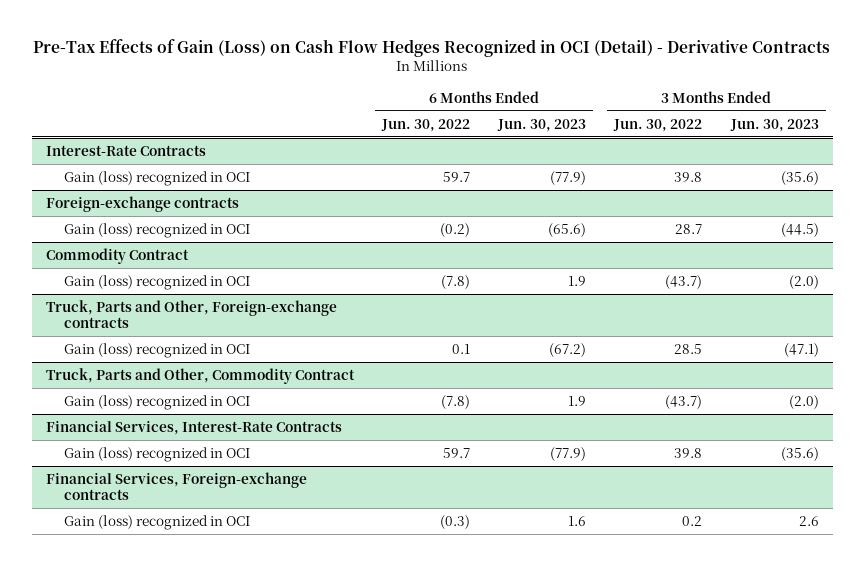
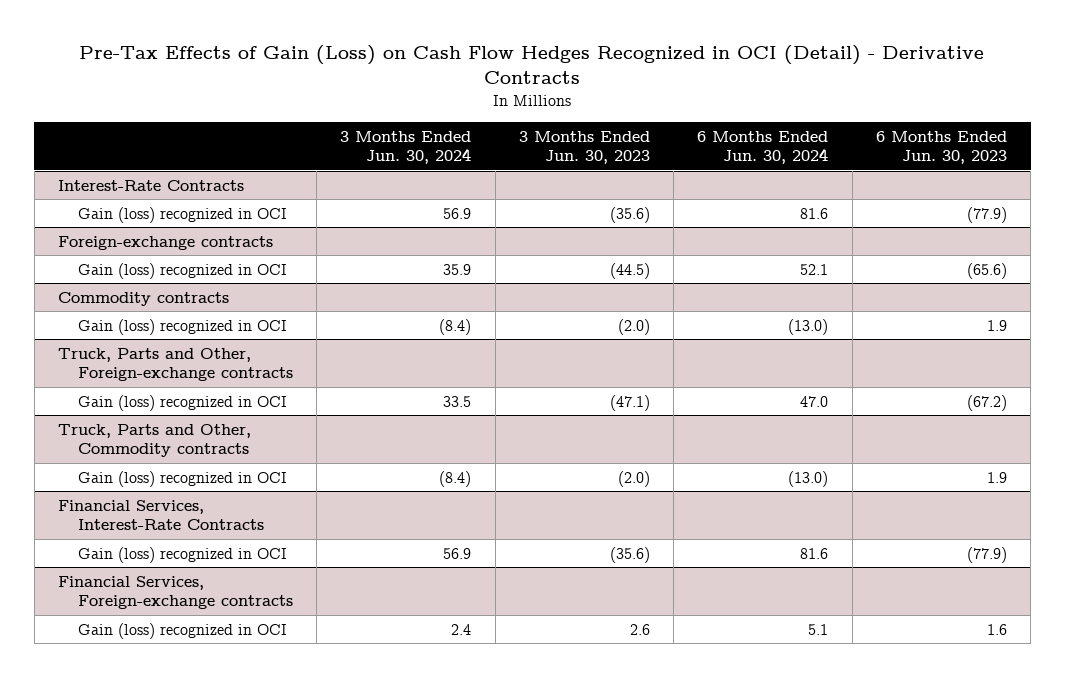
- | 6 Months Ended Jun. 30, 2022 | 6 Months Ended Jun. 30, 2023 | 3 Months Ended Jun. 30, 2022 | 3 Months Ended Jun. 30, 2023
+ | 3 Months Ended Jun. 30, 2024 | 3 Months Ended Jun. 30, 2023 | 6 Months Ended Jun. 30, 2024 | 6 Months Ended Jun. 30, 2023
- Commodity Contract
+ Commodity contracts
- Truck, Parts and Other, Commodity Contract
+ Truck, Parts and Other, Commodity contracts

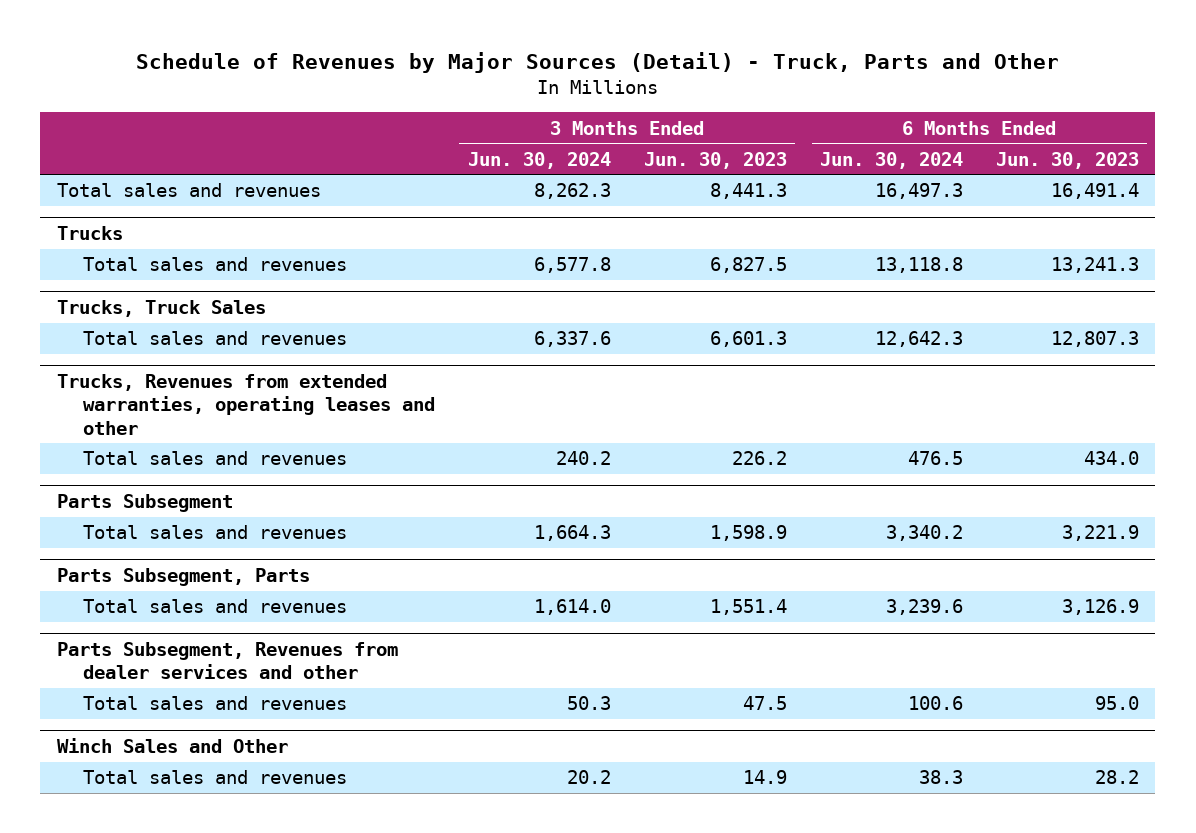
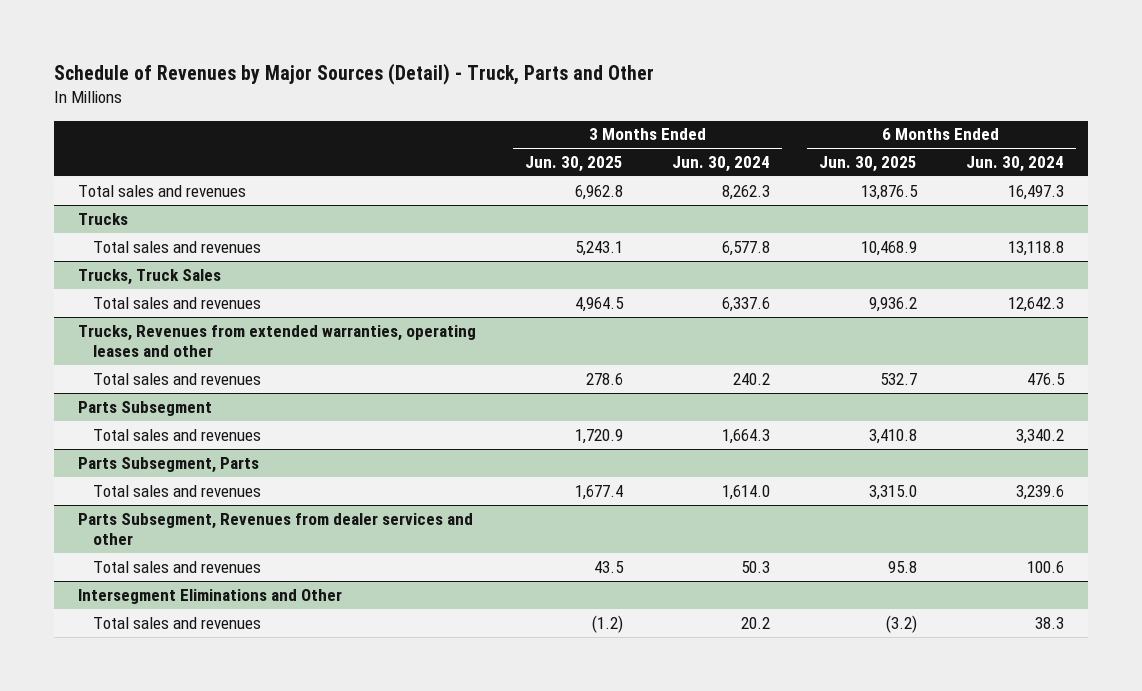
- | 3 Months Ended Jun. 30, 2024 | 3 Months Ended Jun. 30, 2023 | 6 Months Ended Jun. 30, 2024 | 6 Months Ended Jun. 30, 2023
+ | 3 Months Ended Jun. 30, 2025 | 3 Months Ended Jun. 30, 2024 | 6 Months Ended Jun. 30, 2025 | 6 Months Ended Jun. 30, 2024
- Winch Sales and Other
+ Intersegment Eliminations and Other

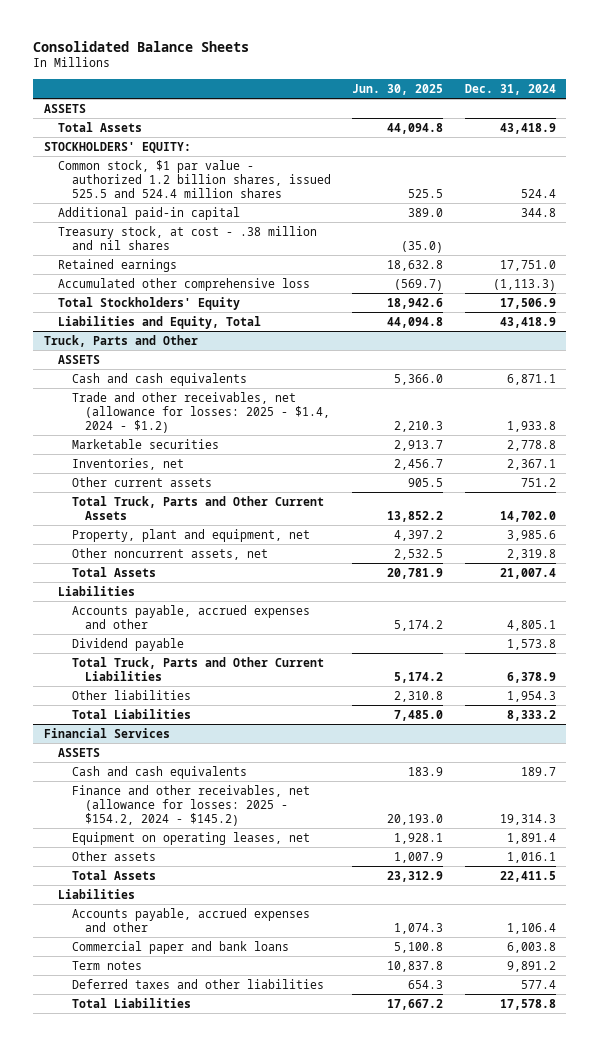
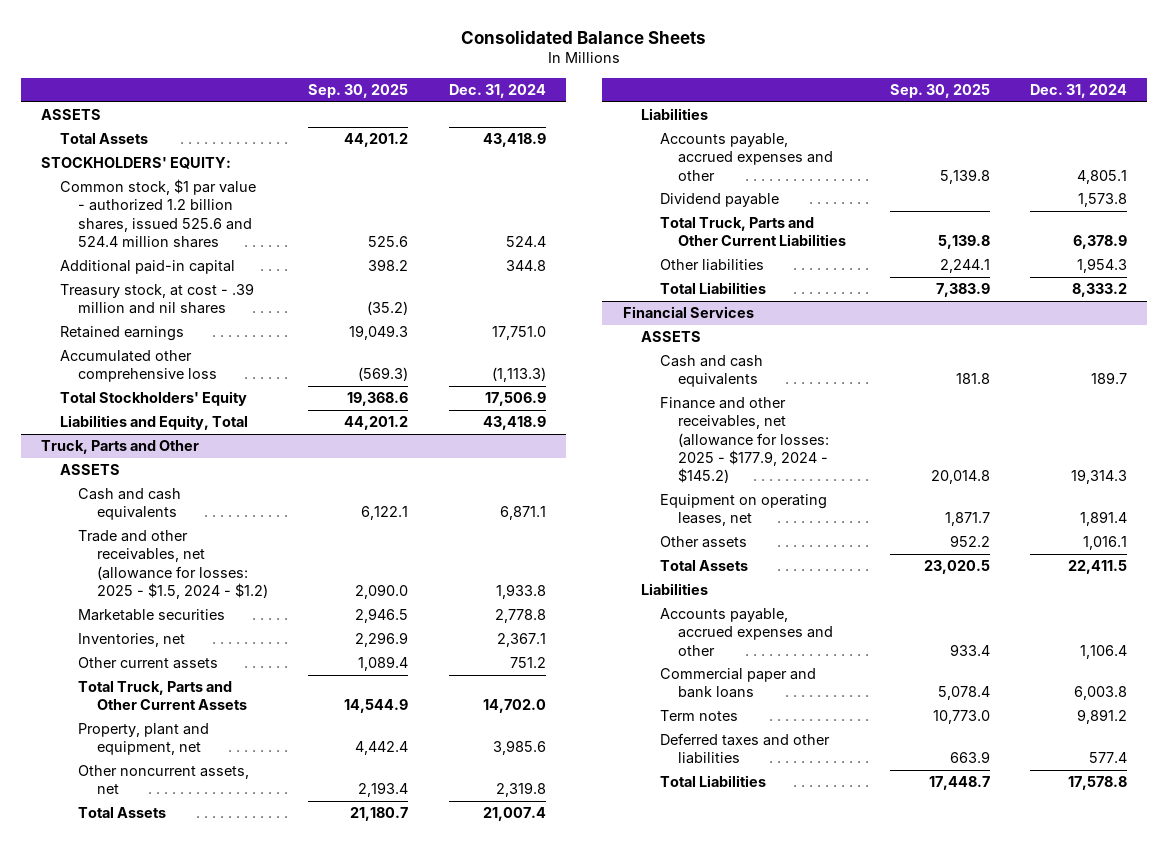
- | Jun. 30, 2025 | Dec. 31, 2024
+ | Sep. 30, 2025 | Dec. 31, 2024
- Common stock, $1 par value - authorized 1.2 billion shares, issued 525.5 and 524.4 million shares | 525.5 | 524.4
+ Common stock, $1 par value - authorized 1.2 billion shares, issued 525.6 and 524.4 million shares | 525.6 | 524.4
- Treasury stock, at cost - .38 million and nil shares | (35.0) |
+ Treasury stock, at cost - .39 million and nil shares | (35.2) |
@ Truck, Parts and Other
- Trade and other receivables, net (allowance for losses: 2025 - $1.4, 2024 - $1.2) | 2,210.3 | 1,933.8
+ Trade and other receivables, net (allowance for losses: 2025 - $1.5, 2024 - $1.2) | 2,090.0 | 1,933.8
@ Financial Services
- Finance and other receivables, net (allowance for losses: 2025 - $154.2, 2024 - $145.2) | 20,193.0 | 19,314.3
+ Finance and other receivables, net (allowance for losses: 2025 - $177.9, 2024 - $145.2) | 20,014.8 | 19,314.3

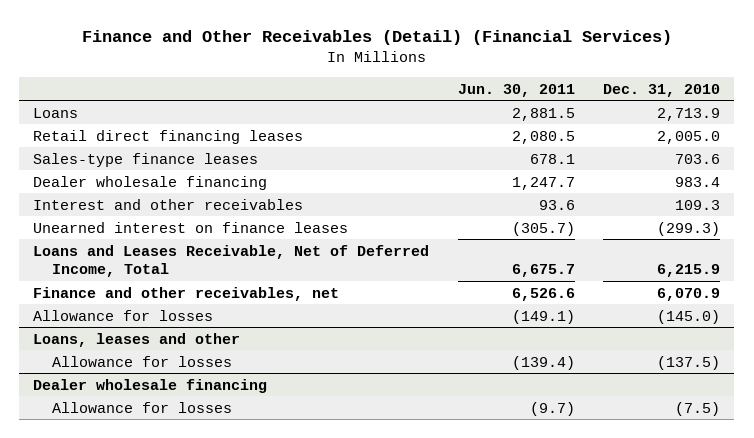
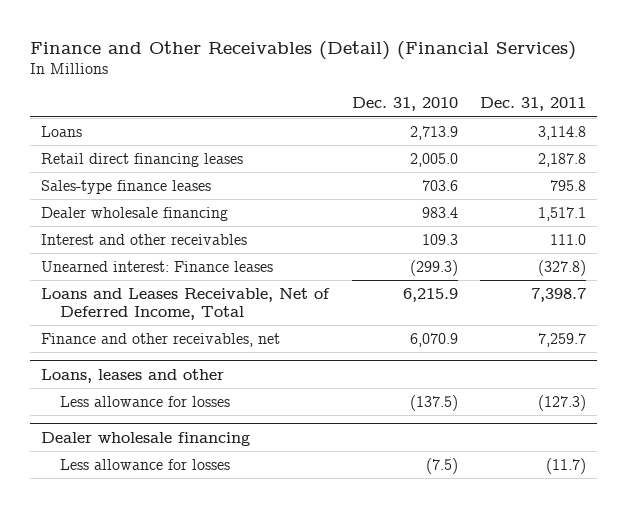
- | Jun. 30, 2011 | Dec. 31, 2010
+ | Dec. 31, 2010 | Dec. 31, 2011
- Unearned interest on finance leases | (305.7) | (299.3)
+ Unearned interest: Finance leases | (299.3) | (327.8)
- Allowance for losses | (149.1) | (145.0)
@ Loans, leases and other
- Allowance for losses | (139.4) | (137.5)
+ Less allowance for losses | (137.5) | (127.3)
@ Dealer wholesale financing
- Allowance for losses | (9.7) | (7.5)
+ Less allowance for losses | (7.5) | (11.7)

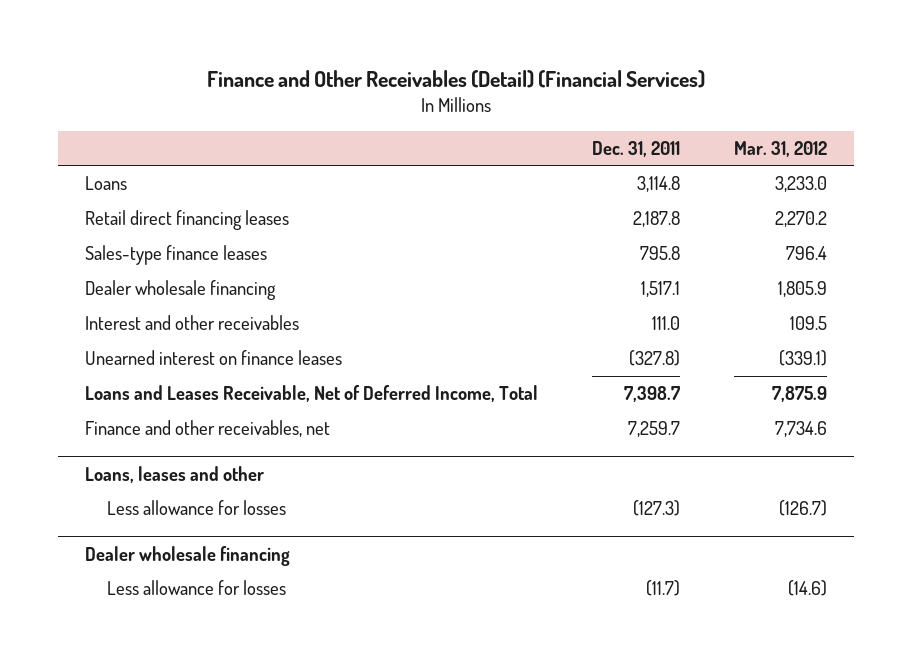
- | Dec. 31, 2010 | Dec. 31, 2011
+ | Dec. 31, 2011 | Mar. 31, 2012
- Unearned interest: Finance leases | (299.3) | (327.8)
+ Unearned interest on finance leases | (327.8) | (339.1)

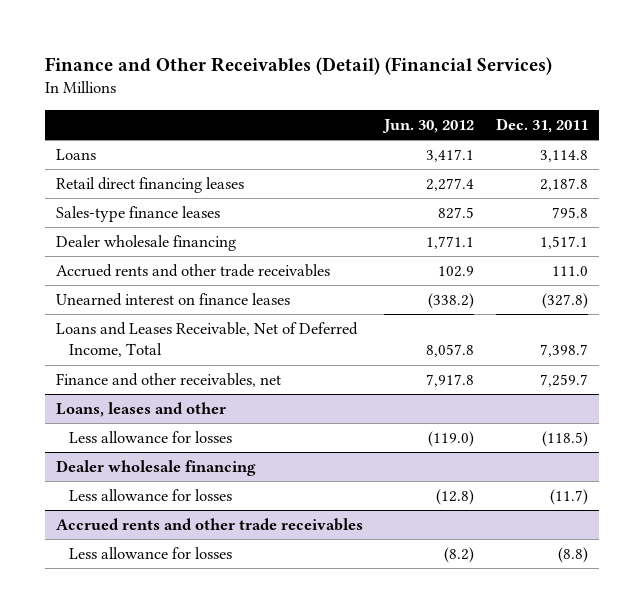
- | Dec. 31, 2011 | Mar. 31, 2012
+ | Jun. 30, 2012 | Dec. 31, 2011
- Interest and other receivables | 111.0 | 109.5
+ Accrued rents and other trade receivables | 102.9 | 111.0
@ Loans, leases and other
- Less allowance for losses | (127.3) | (126.7)
+ Less allowance for losses | (119.0) | (118.5)
+ Accrued rents and other trade receivables
+ Less allowance for losses | (8.2) | (8.8)

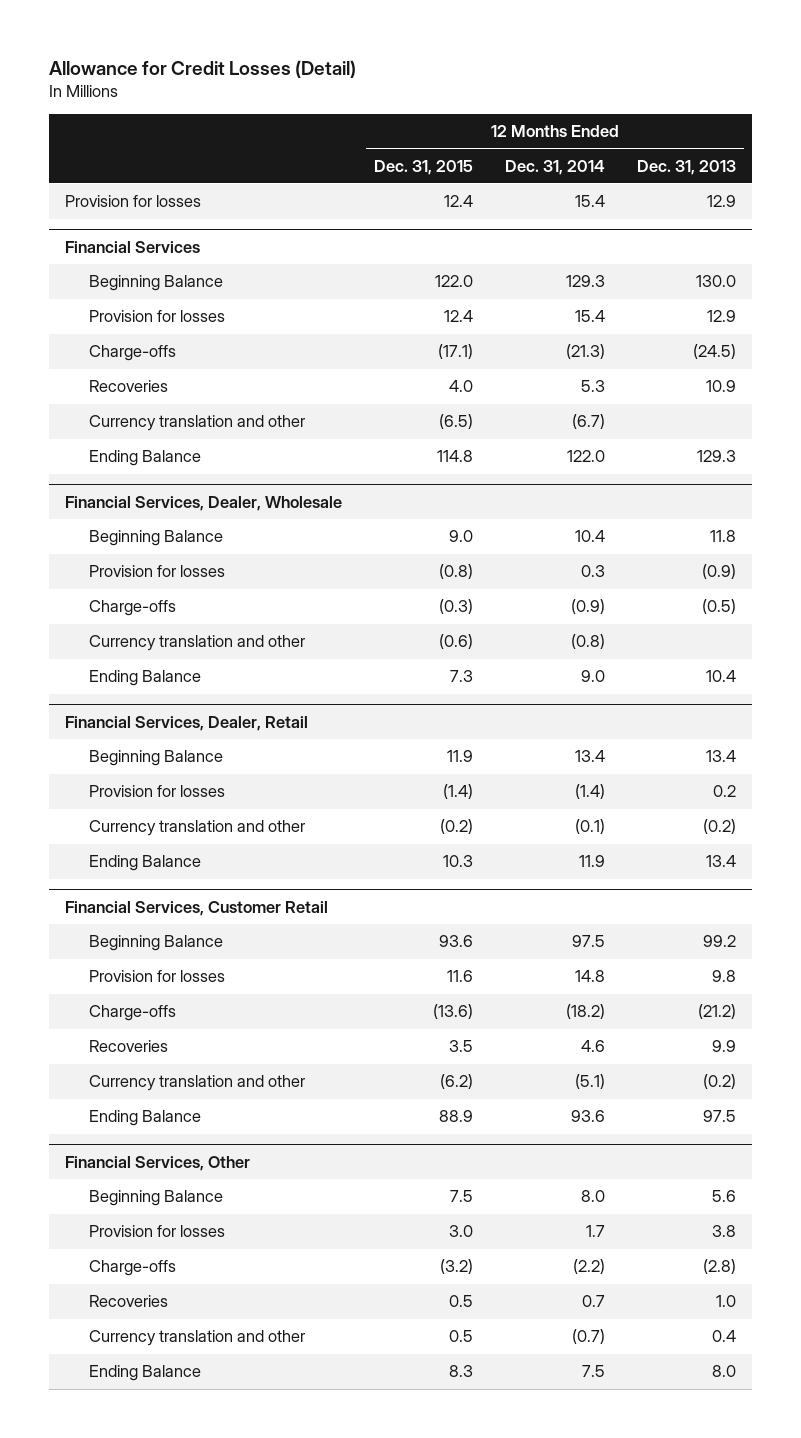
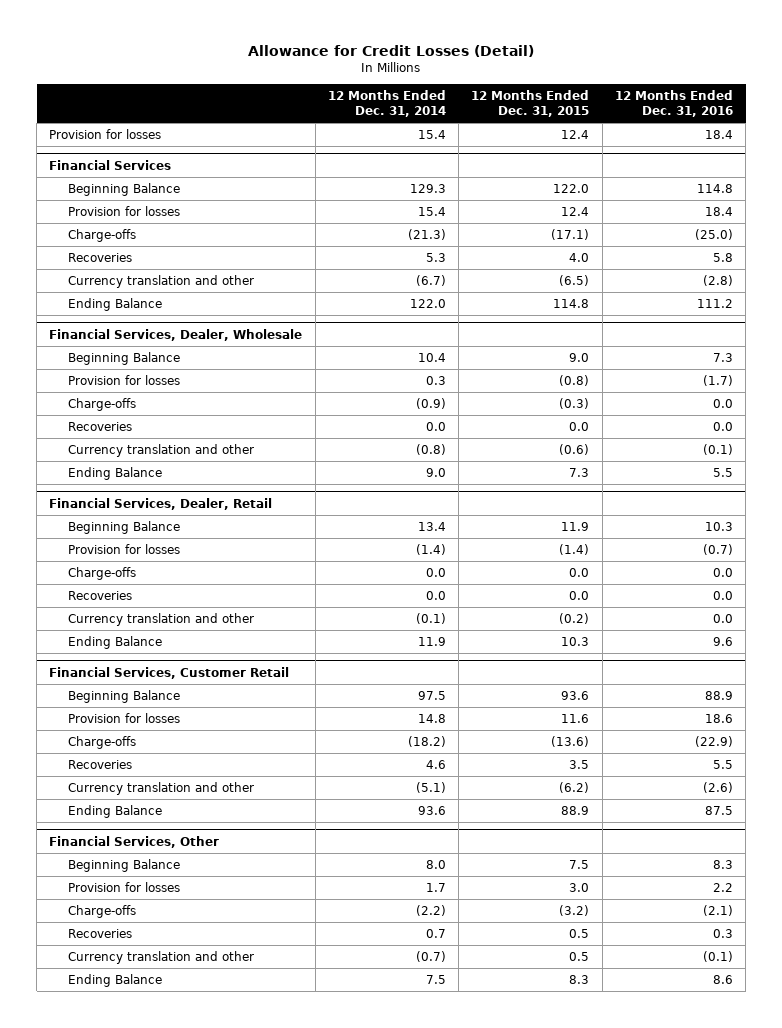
- | 12 Months Ended Dec. 31, 2015 | 12 Months Ended Dec. 31, 2014 | 12 Months Ended Dec. 31, 2013
+ | 12 Months Ended Dec. 31, 2014 | 12 Months Ended Dec. 31, 2015 | 12 Months Ended Dec. 31, 2016
@ Financial Services, Dealer, Wholesale
+ Recoveries | 0.0 | 0.0 | 0.0
@ Financial Services, Dealer, Retail
+ Charge-offs | 0.0 | 0.0 | 0.0
+ Recoveries | 0.0 | 0.0 | 0.0

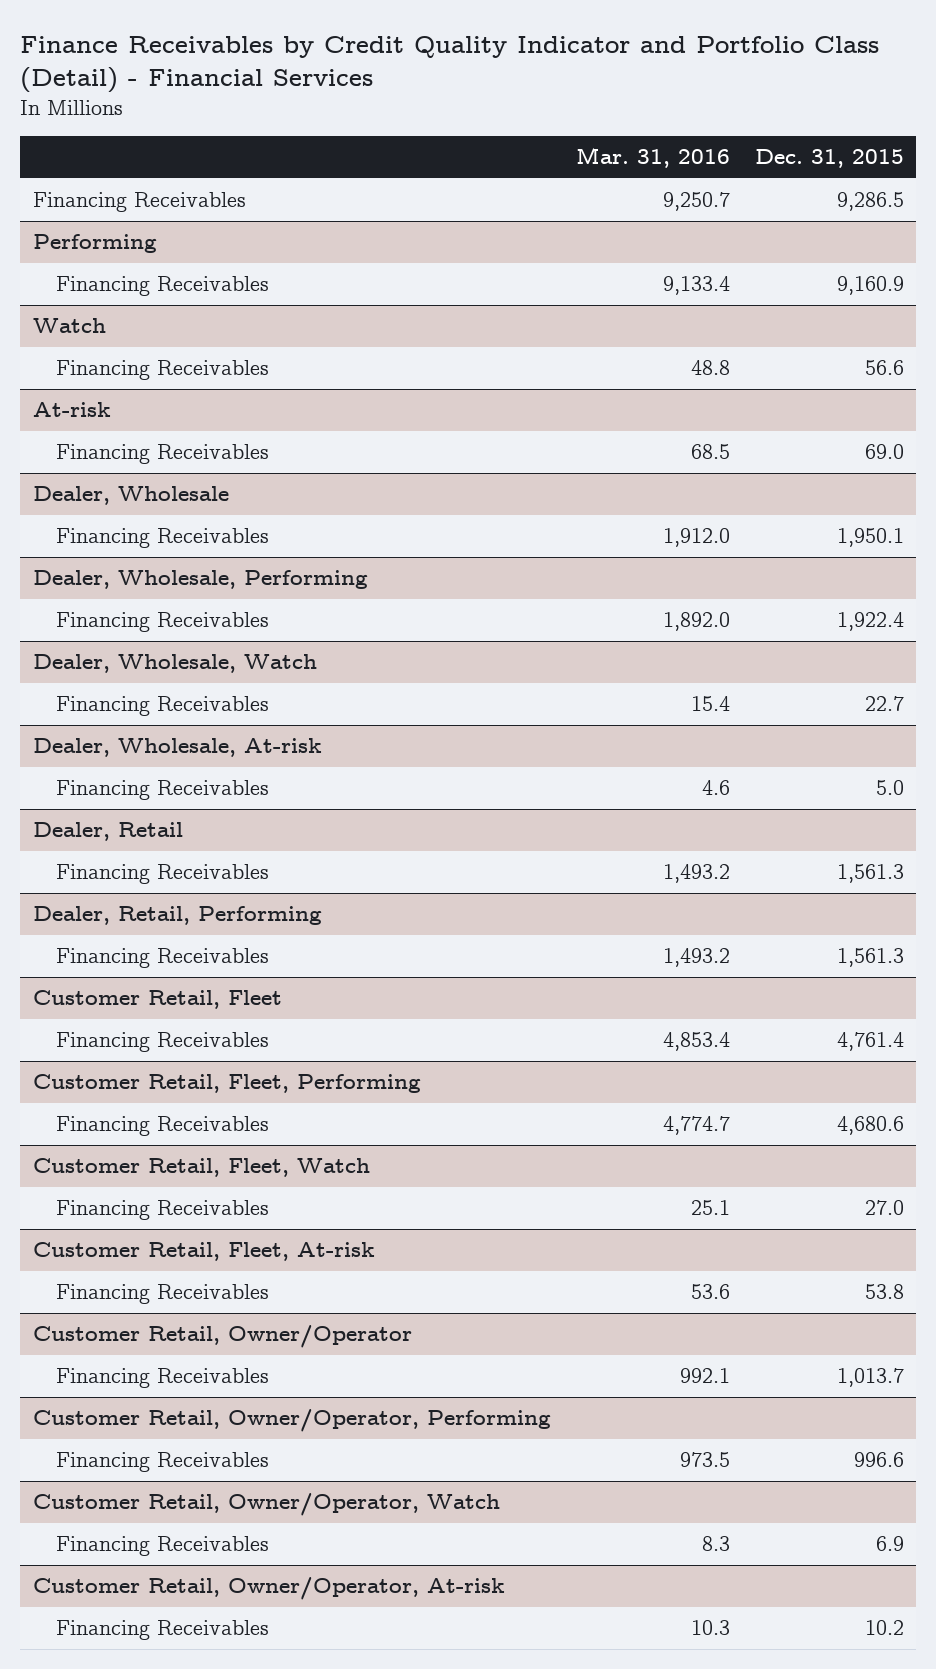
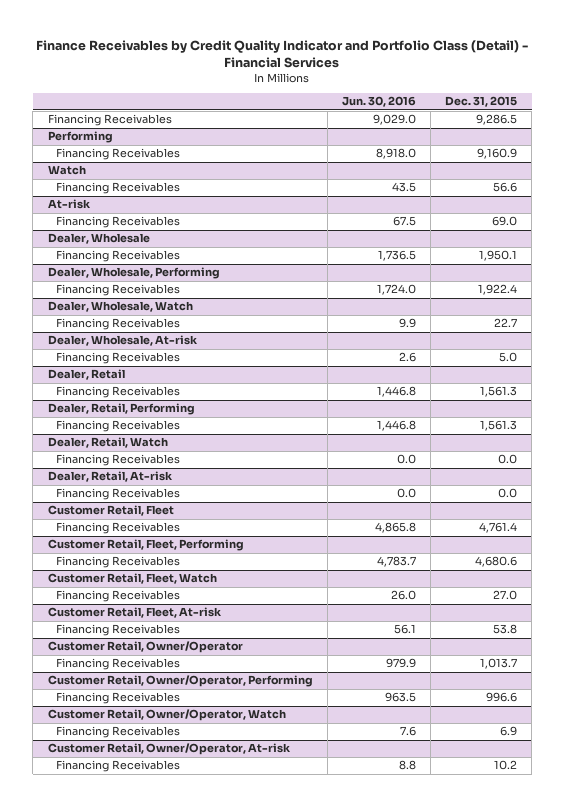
- | Mar. 31, 2016 | Dec. 31, 2015
+ | Jun. 30, 2016 | Dec. 31, 2015
+ Dealer, Retail, Watch
+ Financing Receivables | 0.0 | 0.0
+ Dealer, Retail, At-risk
+ Financing Receivables | 0.0 | 0.0

